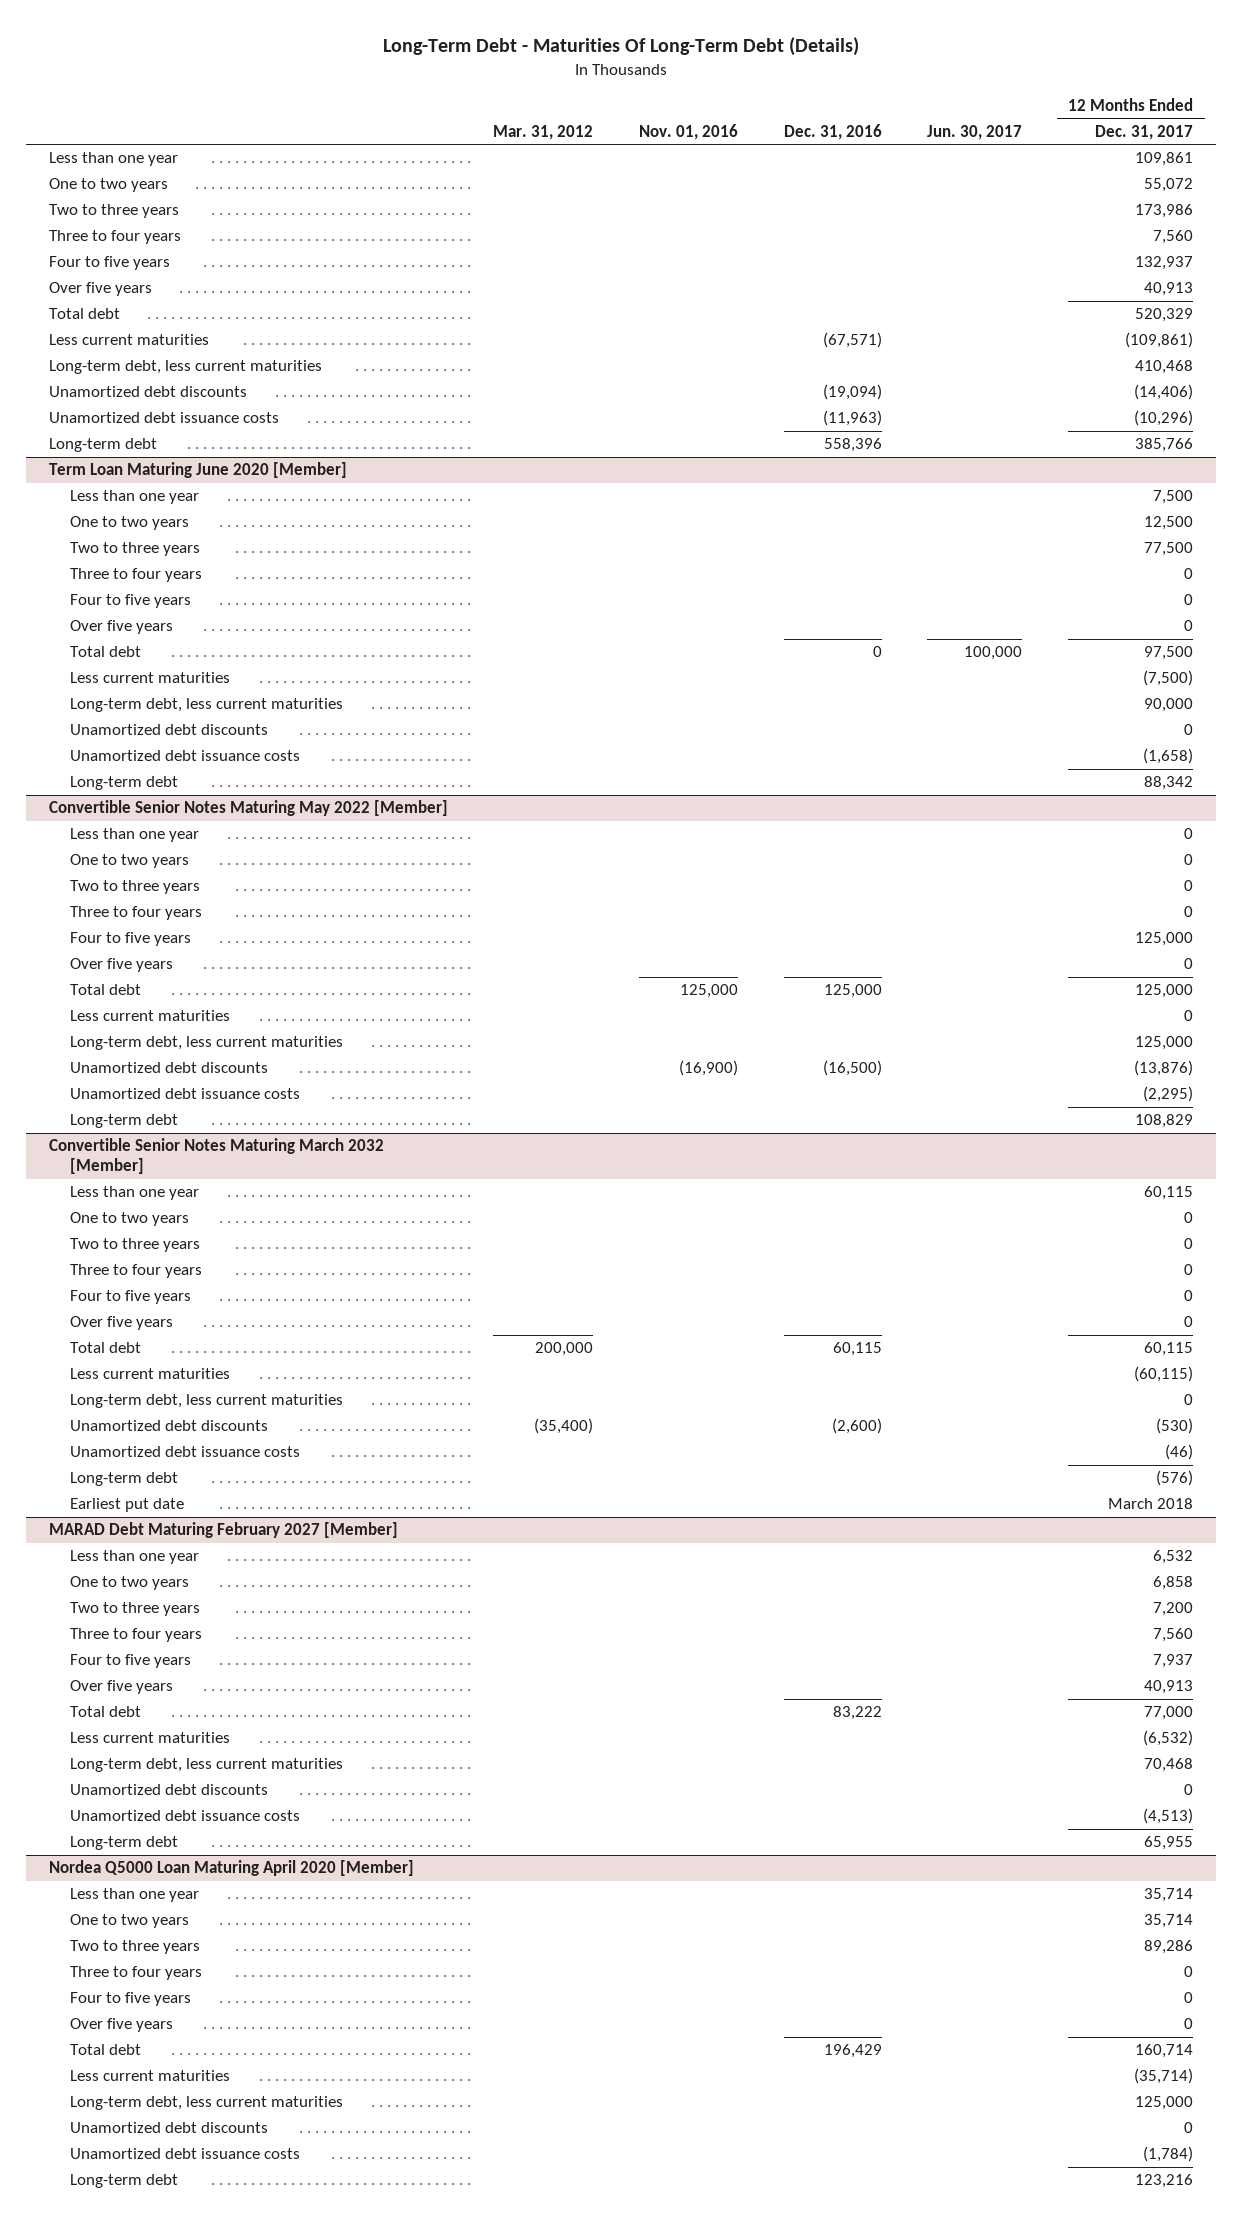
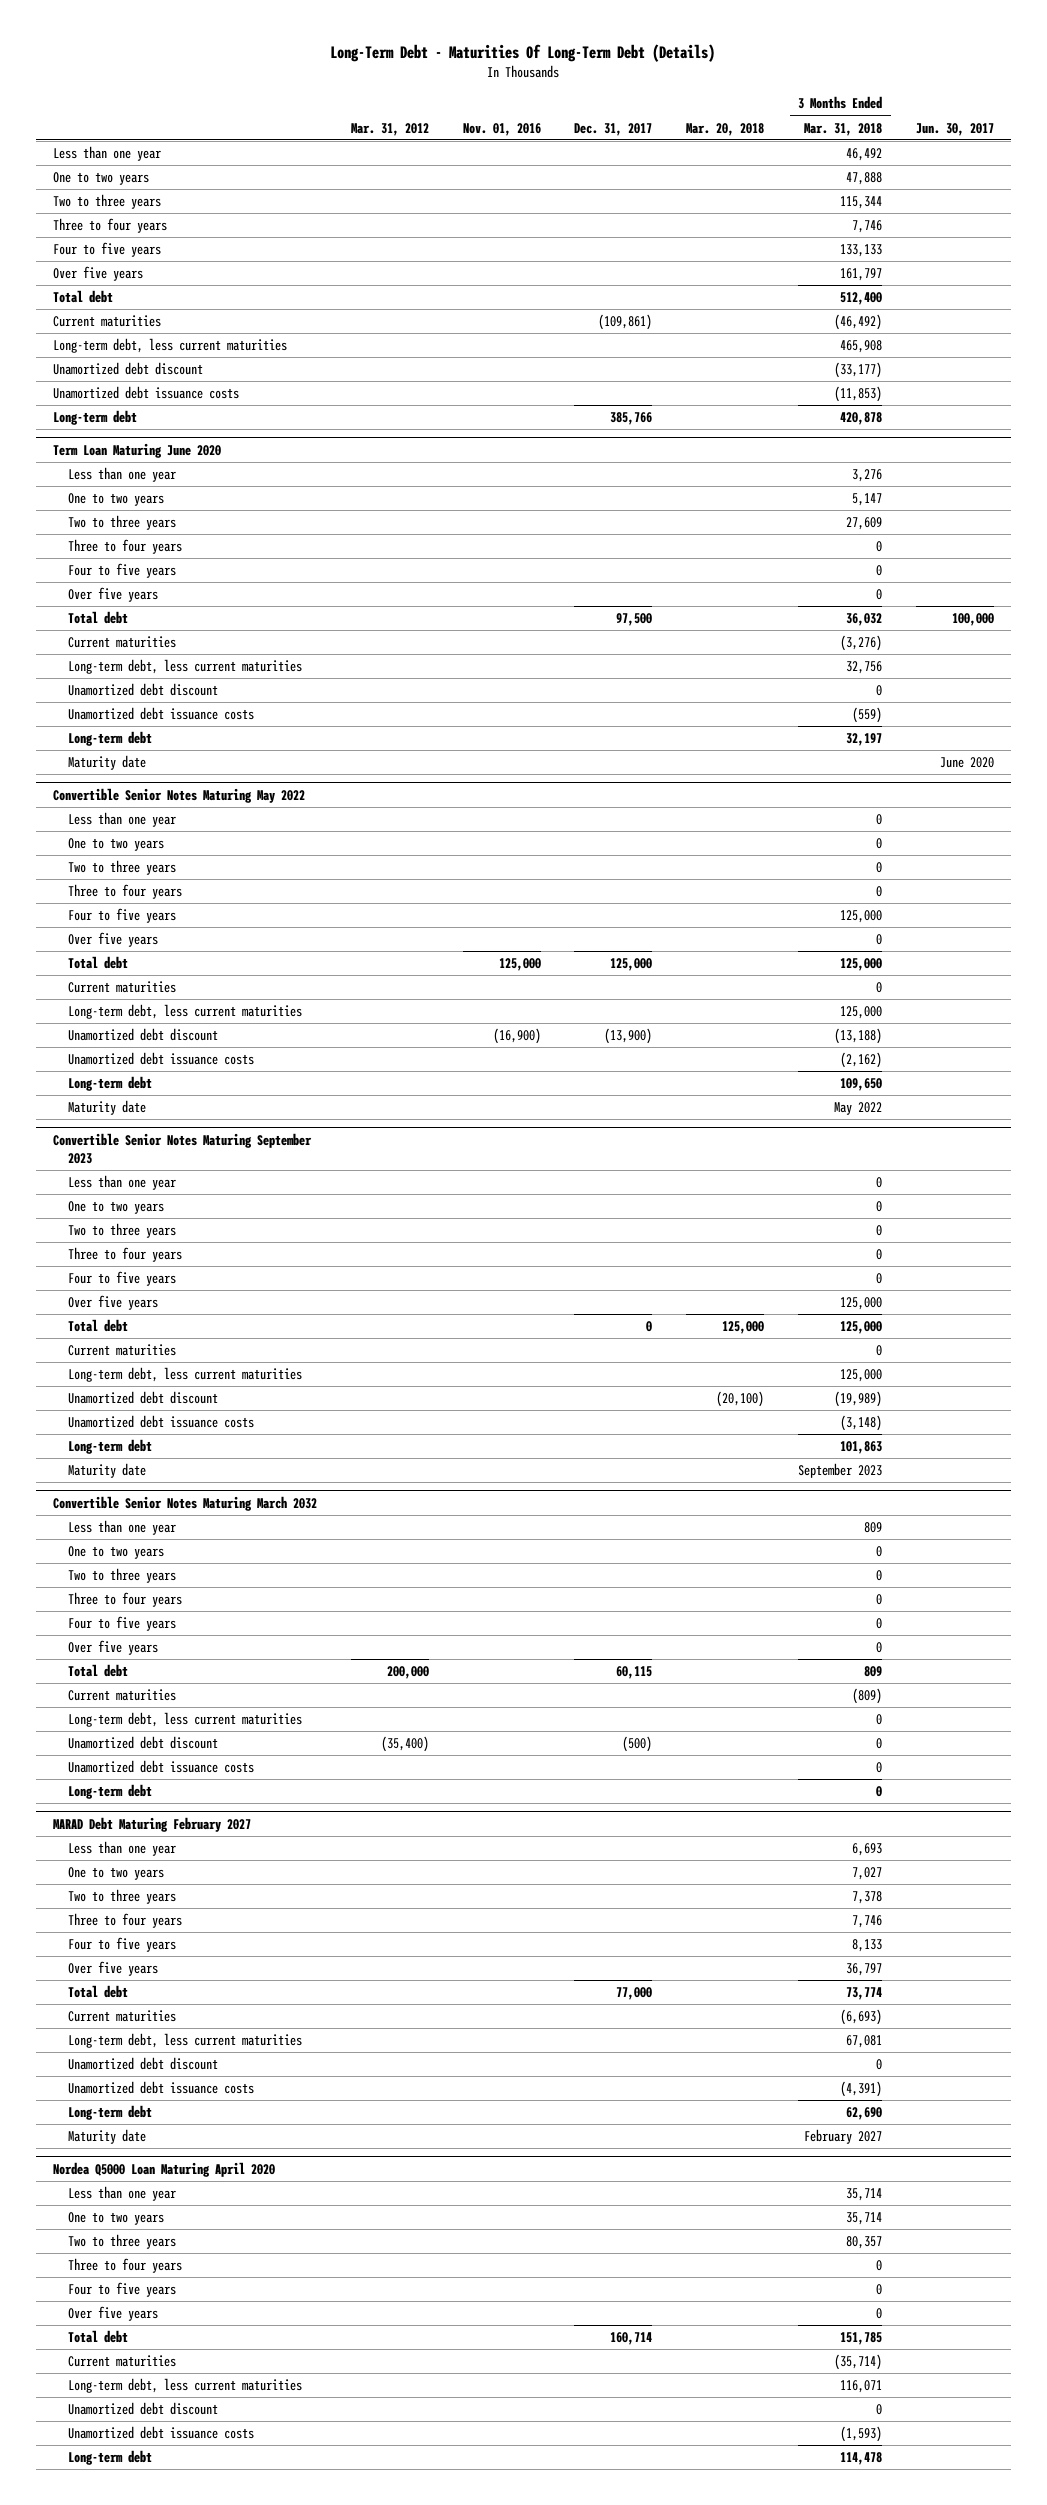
- | Mar. 31, 2012 | Nov. 01, 2016 | Dec. 31, 2016 | Jun. 30, 2017 | 12 Months Ended Dec. 31, 2017
+ | Mar. 31, 2012 | Nov. 01, 2016 | Dec. 31, 2017 | Mar. 20, 2018 | 3 Months Ended Mar. 31, 2018 | Jun. 30, 2017
- Less current maturities | | | (67,571) | | (109,861)
+ Current maturities | | | (109,861) | | (46,492) |
- Unamortized debt discounts | | | (19,094) | | (14,406)
+ Unamortized debt discount | | | | | (33,177) |
- Term Loan Maturing June 2020 [Member]
+ Term Loan Maturing June 2020
- Less current maturities | | | | | (7,500)
+ Current maturities | | | | | (3,276) |
- Unamortized debt discounts | | | | | 0
+ Unamortized debt discount | | | | | 0 |
- Convertible Senior Notes Maturing May 2022 [Member]
+ Maturity date | | | | | | June 2020
+ Convertible Senior Notes Maturing May 2022
- Less current maturities | | | | | 0
+ Current maturities | | | | | 0 |
- Unamortized debt discounts | | (16,900) | (16,500) | | (13,876)
+ Unamortized debt discount | | (16,900) | (13,900) | | (13,188) |
- Convertible Senior Notes Maturing March 2032 [Member]
+ Maturity date | | | | | May 2022 |
+ Convertible Senior Notes Maturing September 2023
+ Less than one year | | | | | 0 |
+ One to two years | | | | | 0 |
+ Two to three years | | | | | 0 |
+ Three to four years | | | | | 0 |
+ Four to five years | | | | | 0 |
+ Over five years | | | | | 125,000 |
+ Total debt | | | 0 | 125,000 | 125,000 |
+ Current maturities | | | | | 0 |
+ Long-term debt, less current maturities | | | | | 125,000 |
+ Unamortized debt discount | | | | (20,100) | (19,989) |
+ Unamortized debt issuance costs | | | | | (3,148) |
+ Long-term debt | | | | | 101,863 |
+ Maturity date | | | | | September 2023 |
+ Convertible Senior Notes Maturing March 2032
- Less current maturities | | | | | (60,115)
+ Current maturities | | | | | (809) |
- Unamortized debt discounts | (35,400) | | (2,600) | | (530)
+ Unamortized debt discount | (35,400) | | (500) | | 0 |
- Earliest put date | | | | | March 2018
- MARAD Debt Maturing February 2027 [Member]
+ MARAD Debt Maturing February 2027
- Less current maturities | | | | | (6,532)
+ Current maturities | | | | | (6,693) |
- Unamortized debt discounts | | | | | 0
+ Unamortized debt discount | | | | | 0 |
- Nordea Q5000 Loan Maturing April 2020 [Member]
+ Maturity date | | | | | February 2027 |
+ Nordea Q5000 Loan Maturing April 2020
- Less current maturities | | | | | (35,714)
+ Current maturities | | | | | (35,714) |
- Unamortized debt discounts | | | | | 0
+ Unamortized debt discount | | | | | 0 |

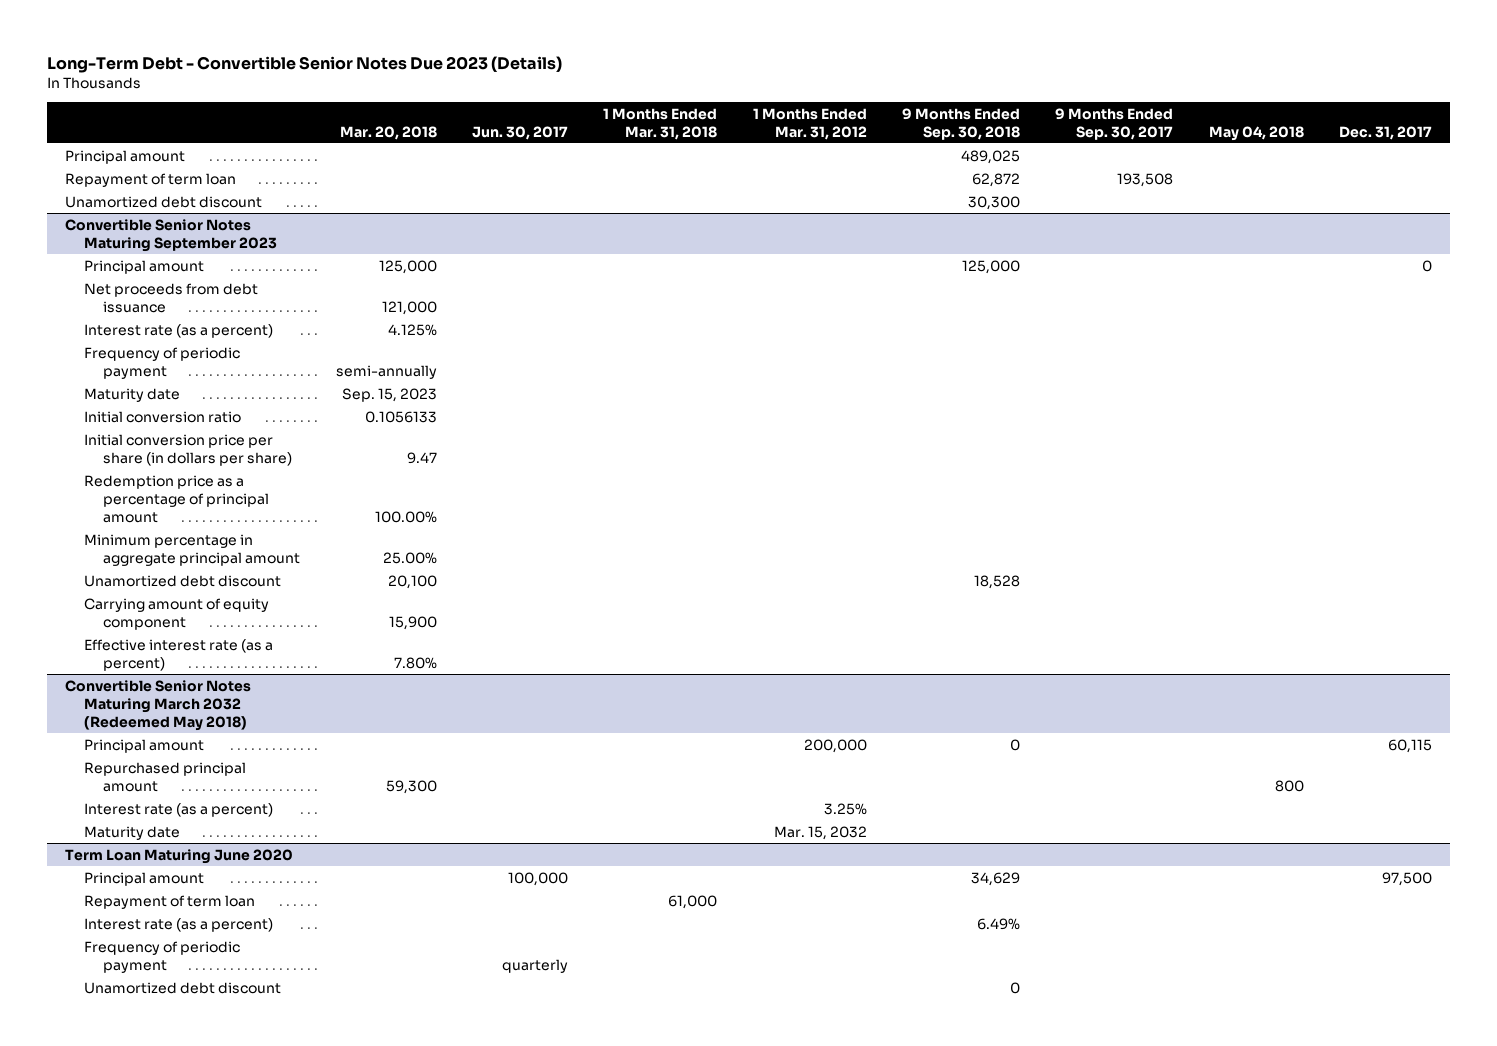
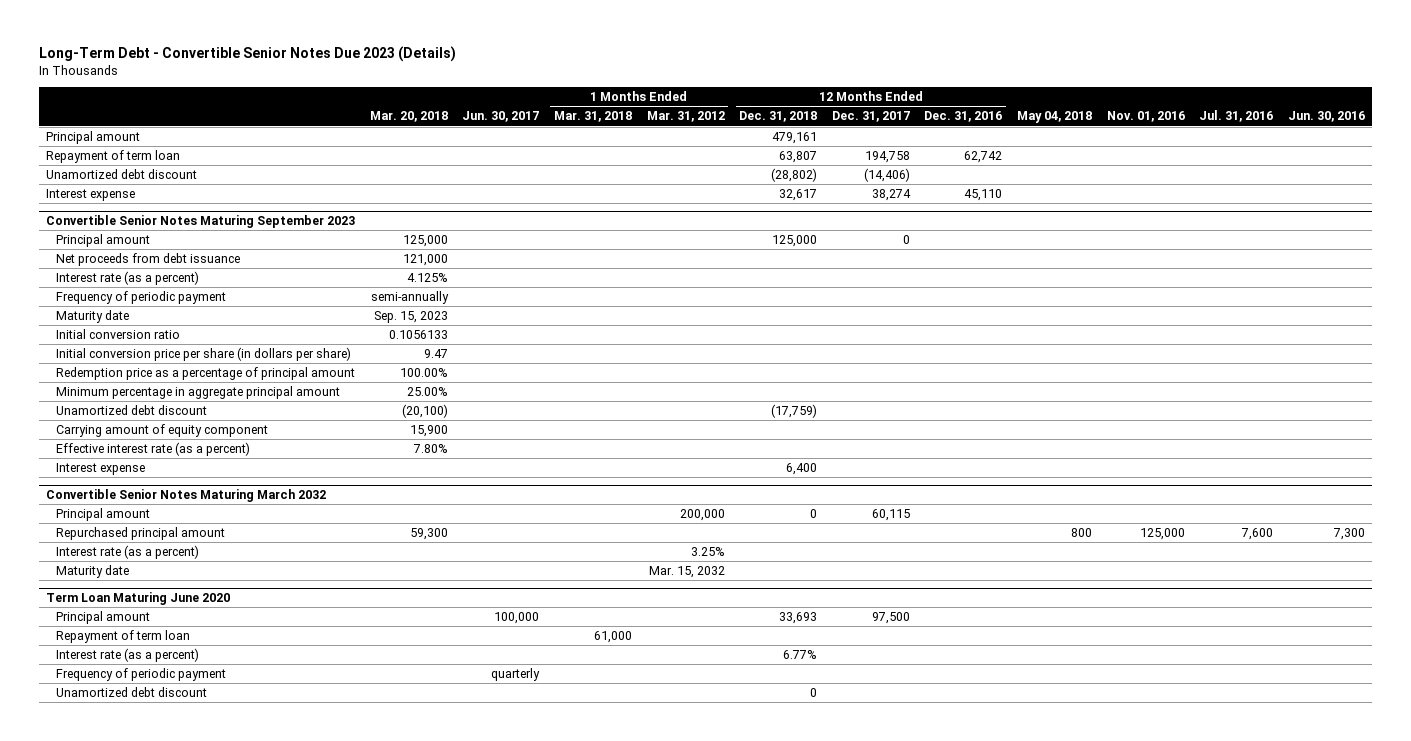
- | Mar. 20, 2018 | Jun. 30, 2017 | 1 Months Ended Mar. 31, 2018 | 1 Months Ended Mar. 31, 2012 | 9 Months Ended Sep. 30, 2018 | 9 Months Ended Sep. 30, 2017 | May 04, 2018 | Dec. 31, 2017
+ | Mar. 20, 2018 | Jun. 30, 2017 | 1 Months Ended Mar. 31, 2018 | 1 Months Ended Mar. 31, 2012 | 12 Months Ended Dec. 31, 2018 | 12 Months Ended Dec. 31, 2017 | 12 Months Ended Dec. 31, 2016 | May 04, 2018 | Nov. 01, 2016 | Jul. 31, 2016 | Jun. 30, 2016
+ Interest expense | | | | | 32,617 | 38,274 | 45,110 | | | |
@ Convertible Senior Notes Maturing September 2023
- Unamortized debt discount | 20,100 | | | | 18,528 | | |
+ Unamortized debt discount | (20,100) | | | | (17,759) | | | | | |
- Convertible Senior Notes Maturing March 2032 (Redeemed May 2018)
@ Convertible Senior Notes Maturing September 2023
+ Interest expense | | | | | 6,400 | | | | | |
+ Convertible Senior Notes Maturing March 2032

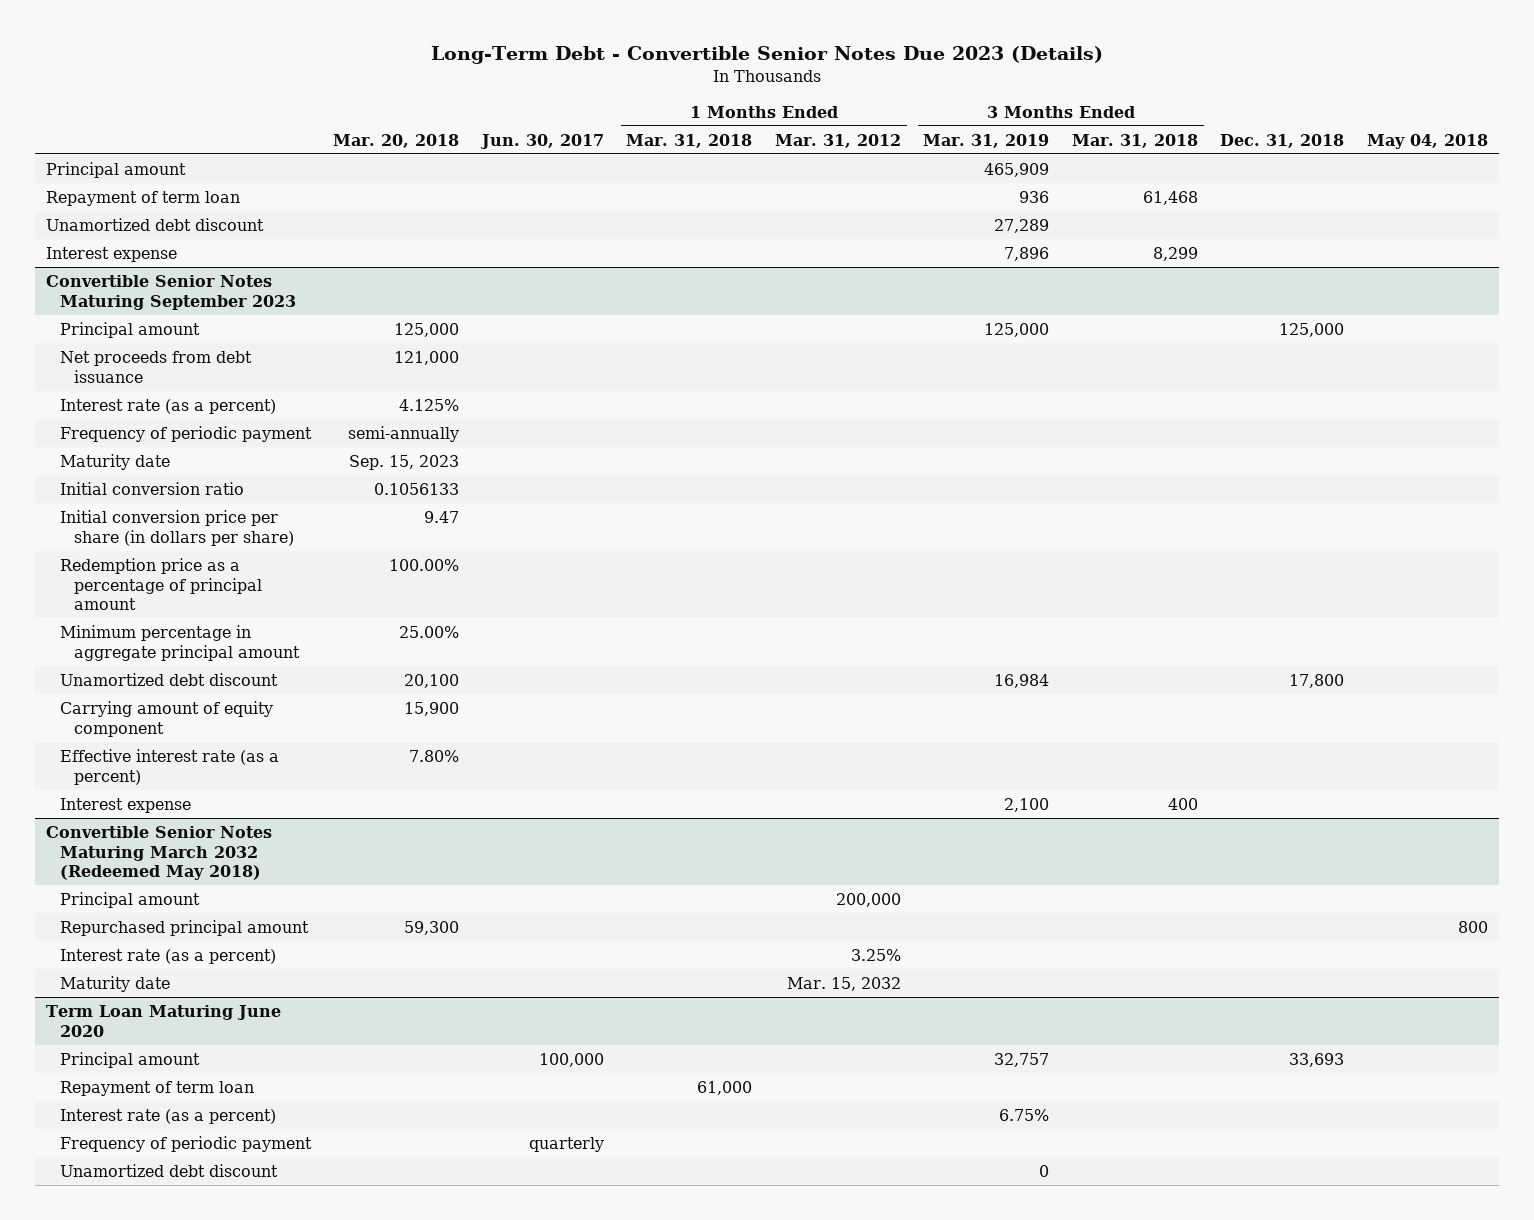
- | Mar. 20, 2018 | Jun. 30, 2017 | 1 Months Ended Mar. 31, 2018 | 1 Months Ended Mar. 31, 2012 | 12 Months Ended Dec. 31, 2018 | 12 Months Ended Dec. 31, 2017 | 12 Months Ended Dec. 31, 2016 | May 04, 2018 | Nov. 01, 2016 | Jul. 31, 2016 | Jun. 30, 2016
+ | Mar. 20, 2018 | Jun. 30, 2017 | 1 Months Ended Mar. 31, 2018 | 1 Months Ended Mar. 31, 2012 | 3 Months Ended Mar. 31, 2019 | 3 Months Ended Mar. 31, 2018 | Dec. 31, 2018 | May 04, 2018
@ Convertible Senior Notes Maturing September 2023
- Unamortized debt discount | (20,100) | | | | (17,759) | | | | | |
+ Unamortized debt discount | 20,100 | | | | 16,984 | | 17,800 |
- Convertible Senior Notes Maturing March 2032
+ Convertible Senior Notes Maturing March 2032 (Redeemed May 2018)

